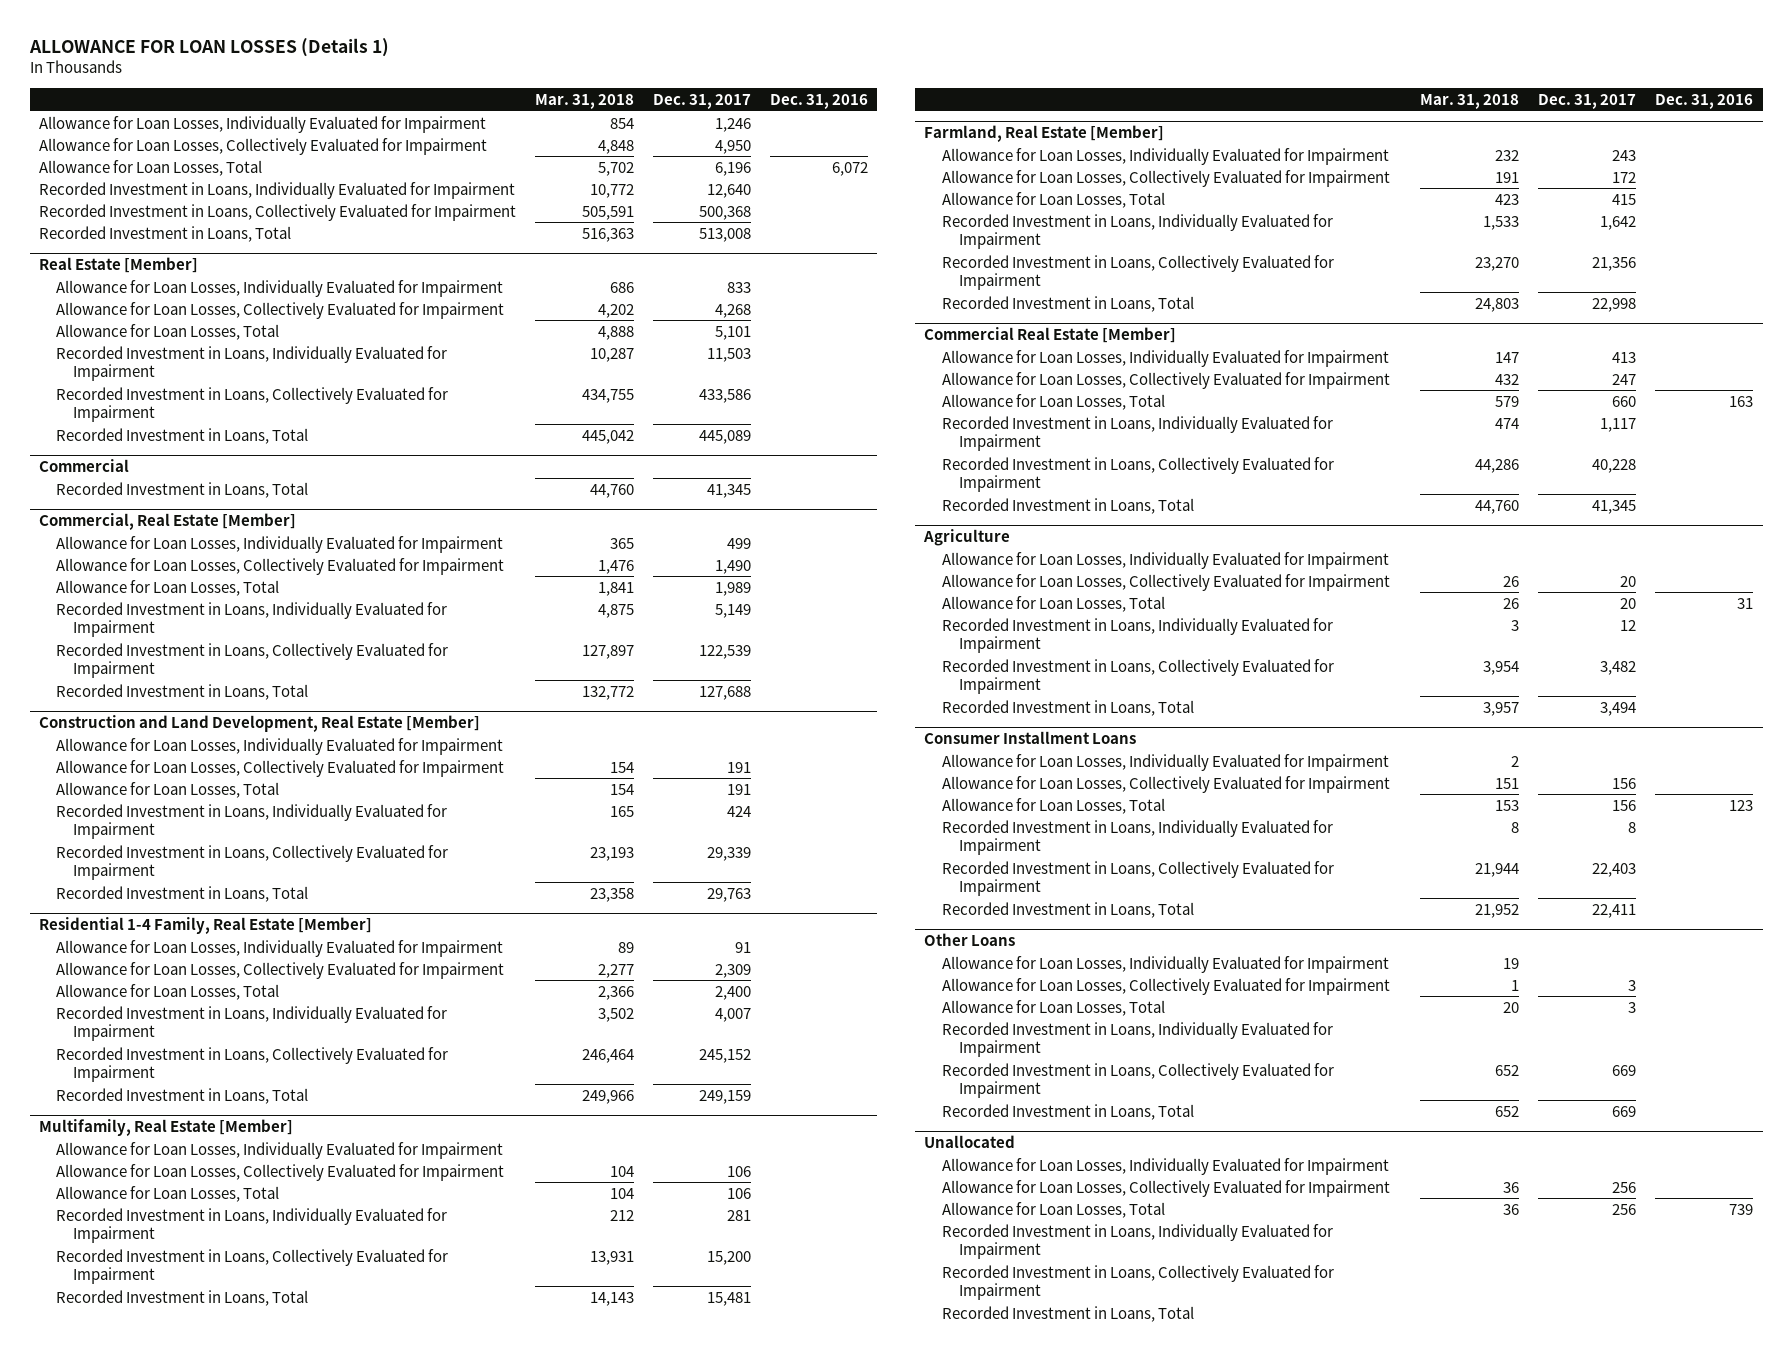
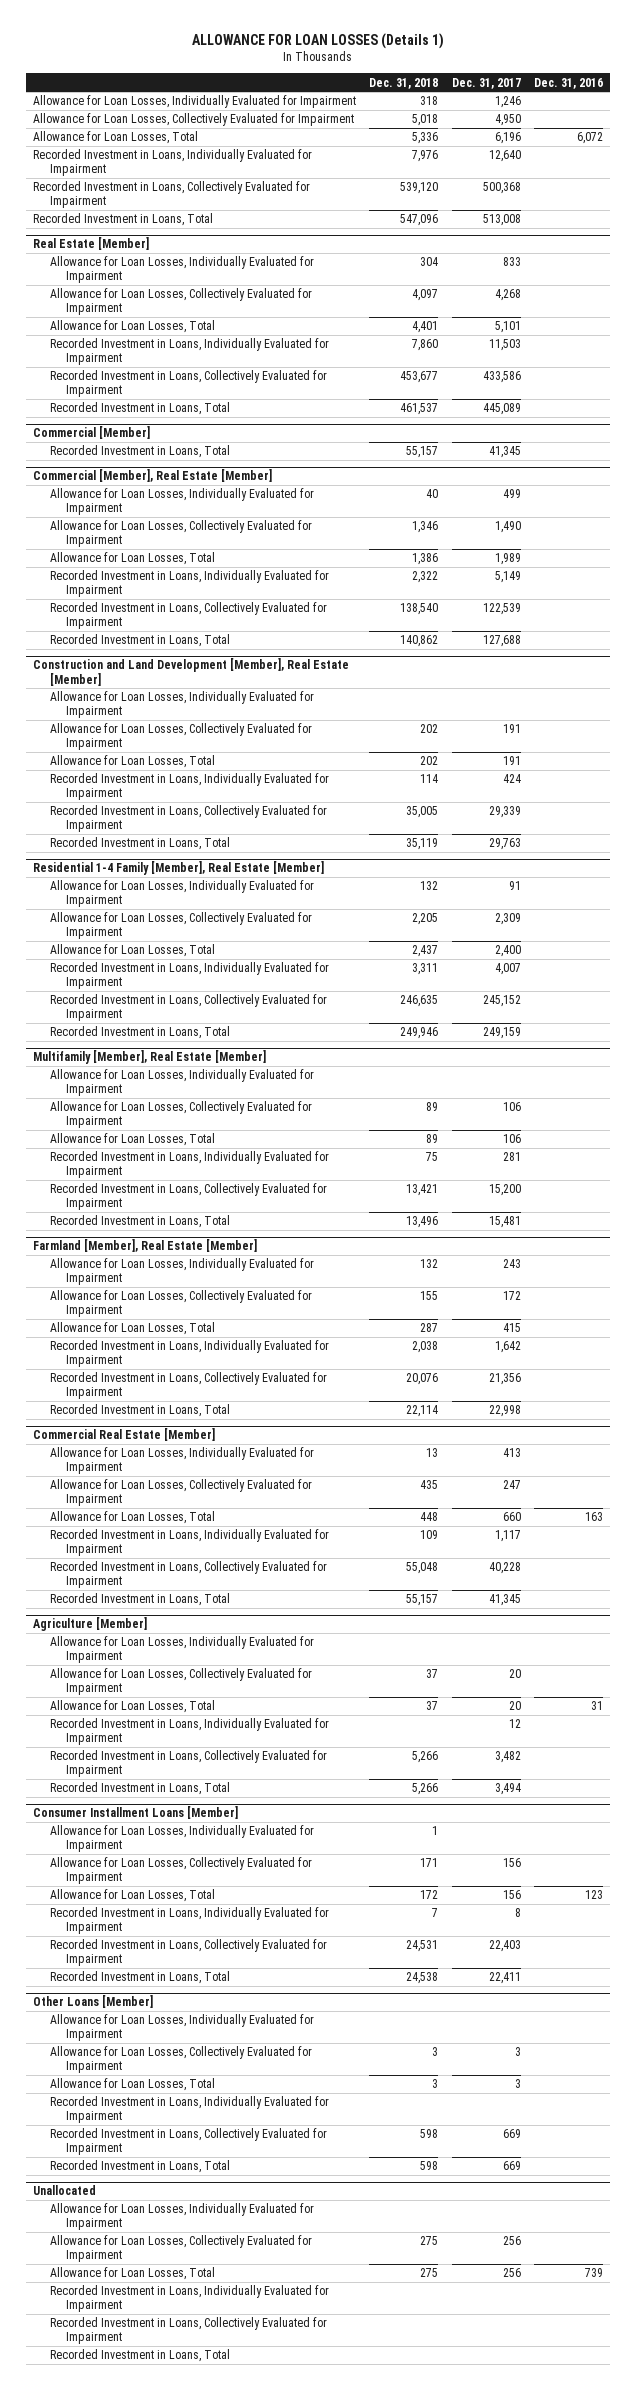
- | Mar. 31, 2018 | Dec. 31, 2017 | Dec. 31, 2016
+ | Dec. 31, 2018 | Dec. 31, 2017 | Dec. 31, 2016
- Commercial
+ Commercial [Member]
- Commercial, Real Estate [Member]
+ Commercial [Member], Real Estate [Member]
- Construction and Land Development, Real Estate [Member]
+ Construction and Land Development [Member], Real Estate [Member]
- Residential 1-4 Family, Real Estate [Member]
+ Residential 1-4 Family [Member], Real Estate [Member]
- Multifamily, Real Estate [Member]
+ Multifamily [Member], Real Estate [Member]
- Farmland, Real Estate [Member]
+ Farmland [Member], Real Estate [Member]
- Agriculture
+ Agriculture [Member]
- Consumer Installment Loans
+ Consumer Installment Loans [Member]
- Other Loans
+ Other Loans [Member]

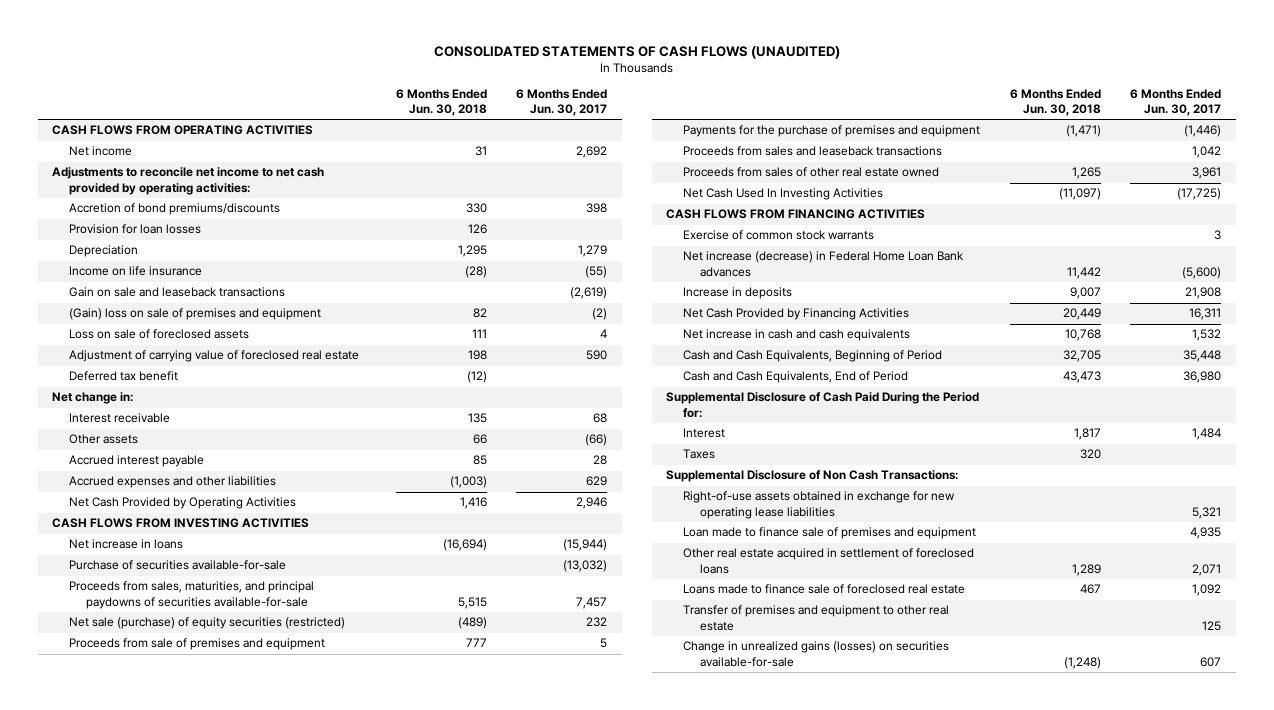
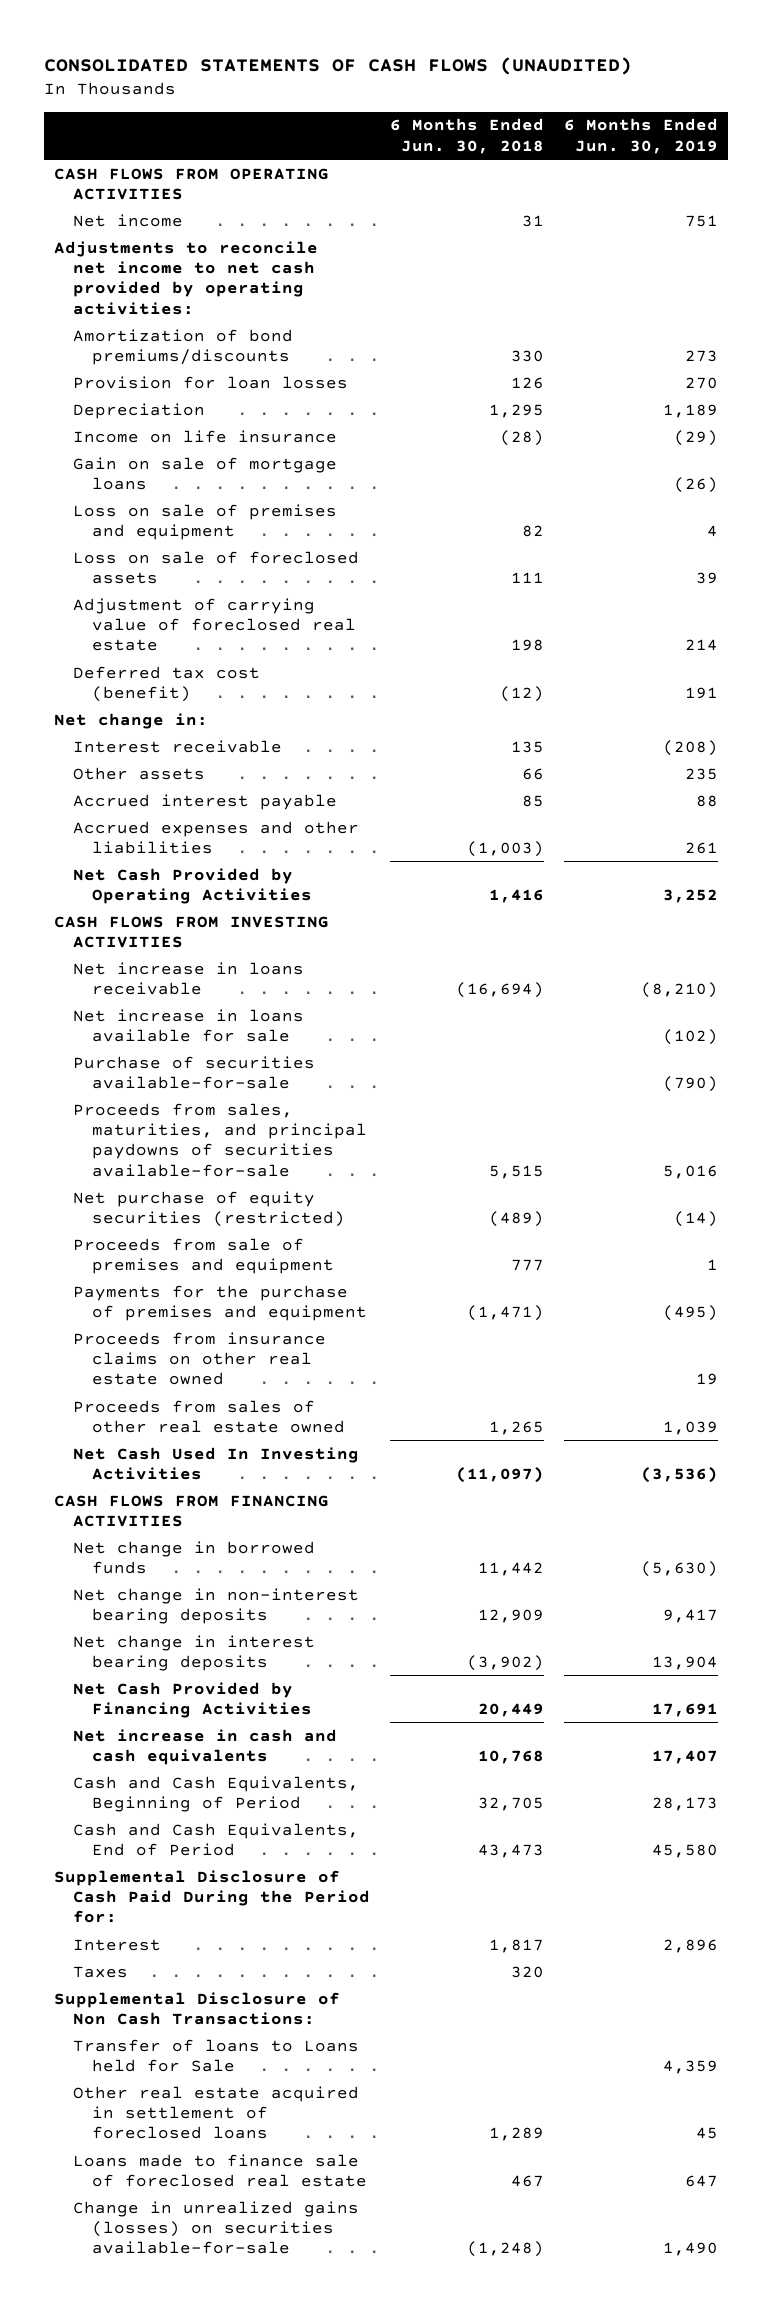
- | 6 Months Ended Jun. 30, 2018 | 6 Months Ended Jun. 30, 2017
+ | 6 Months Ended Jun. 30, 2018 | 6 Months Ended Jun. 30, 2019
- Accretion of bond premiums/discounts | 330 | 398
+ Amortization of bond premiums/discounts | 330 | 273
- Gain on sale and leaseback transactions | | (2,619)
- (Gain) loss on sale of premises and equipment | 82 | (2)
+ Gain on sale of mortgage loans | | (26)
+ Loss on sale of premises and equipment | 82 | 4
- Deferred tax benefit | (12) |
+ Deferred tax cost (benefit) | (12) | 191
- Net increase in loans | (16,694) | (15,944)
+ Net increase in loans receivable | (16,694) | (8,210)
+ Net increase in loans available for sale | | (102)
- Net sale (purchase) of equity securities (restricted) | (489) | 232
+ Net purchase of equity securities (restricted) | (489) | (14)
- Proceeds from sales and leaseback transactions | | 1,042
+ Proceeds from insurance claims on other real estate owned | | 19
- Exercise of common stock warrants | | 3
- Net increase (decrease) in Federal Home Loan Bank advances | 11,442 | (5,600)
- Increase in deposits | 9,007 | 21,908
+ Net change in borrowed funds | 11,442 | (5,630)
+ Net change in non-interest bearing deposits | 12,909 | 9,417
+ Net change in interest bearing deposits | (3,902) | 13,904
- Right-of-use assets obtained in exchange for new operating lease liabilities | | 5,321
- Loan made to finance sale of premises and equipment | | 4,935
+ Transfer of loans to Loans held for Sale | | 4,359
- Transfer of premises and equipment to other real estate | | 125

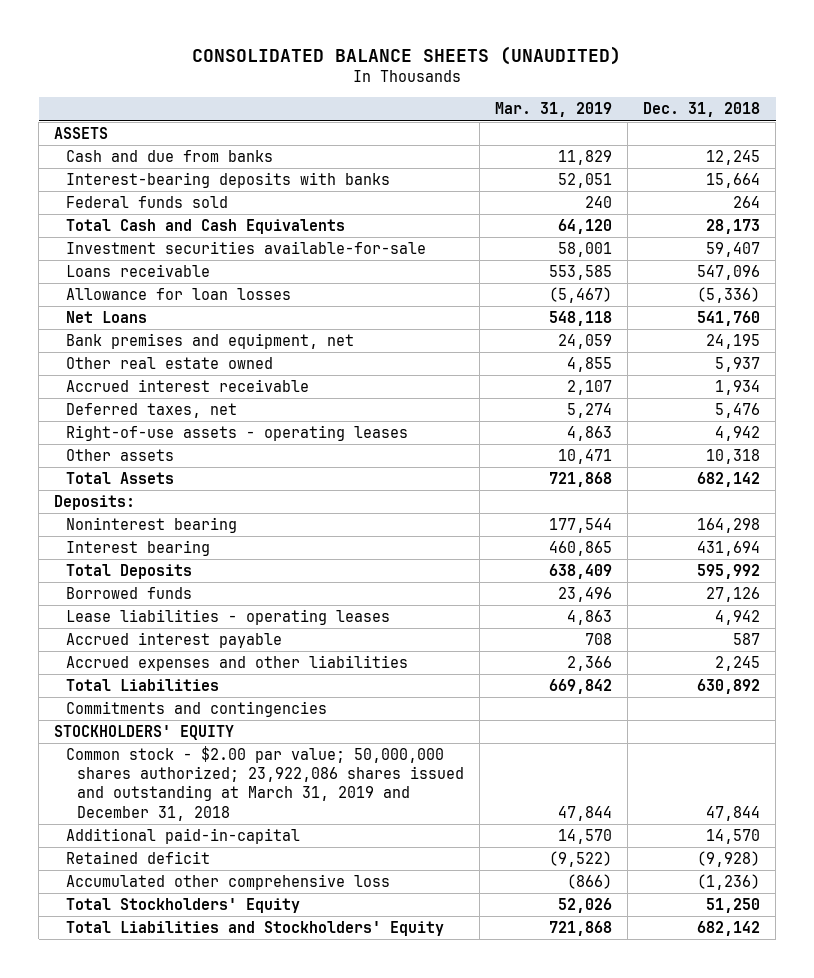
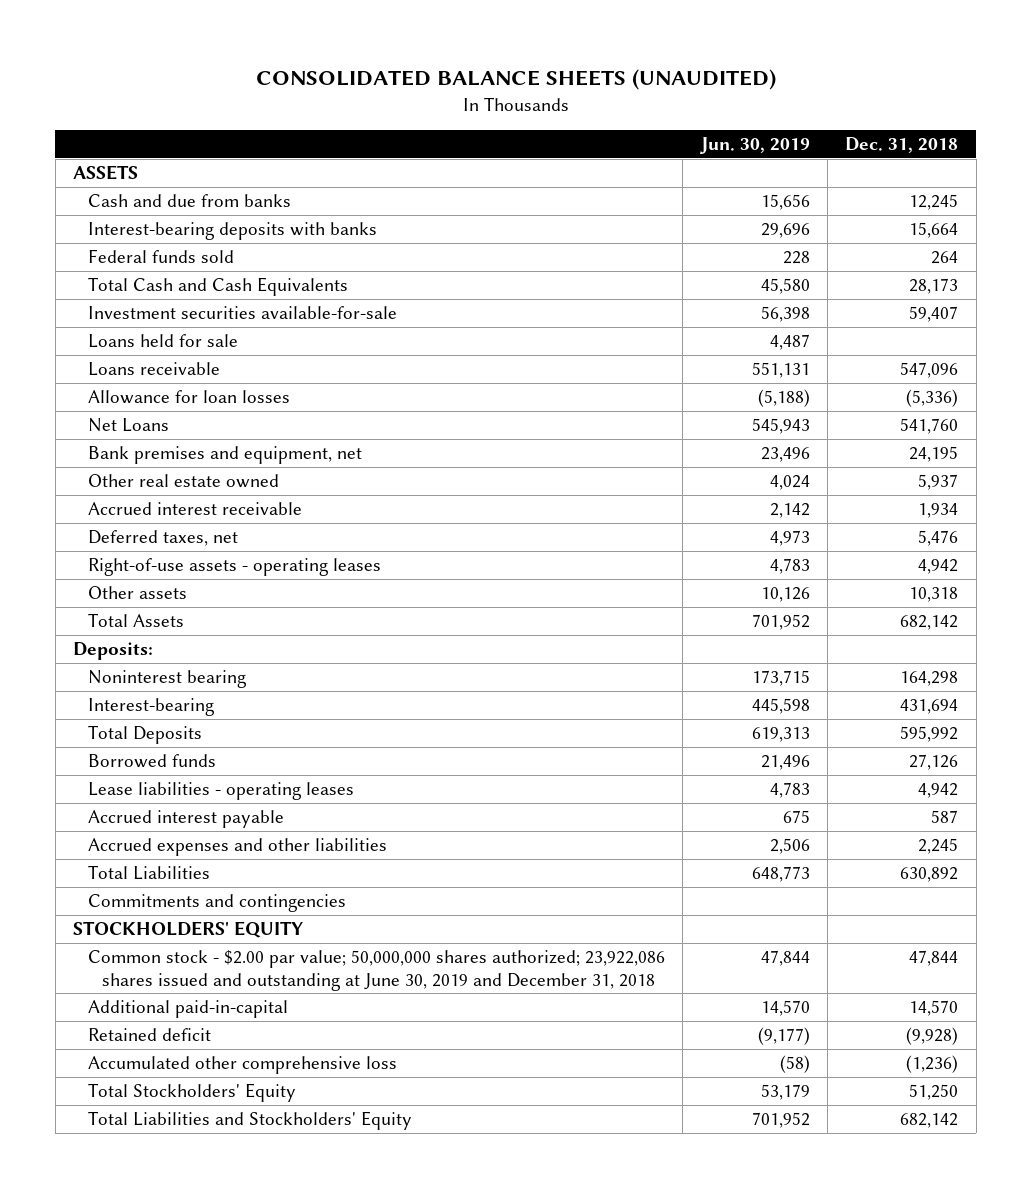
- | Mar. 31, 2019 | Dec. 31, 2018
+ | Jun. 30, 2019 | Dec. 31, 2018
+ Loans held for sale | 4,487 |
- Interest bearing | 460,865 | 431,694
+ Interest-bearing | 445,598 | 431,694
- Common stock - $2.00 par value; 50,000,000 shares authorized; 23,922,086 shares issued and outstanding at March 31, 2019 and December 31, 2018 | 47,844 | 47,844
+ Common stock - $2.00 par value; 50,000,000 shares authorized; 23,922,086 shares issued and outstanding at June 30, 2019 and December 31, 2018 | 47,844 | 47,844

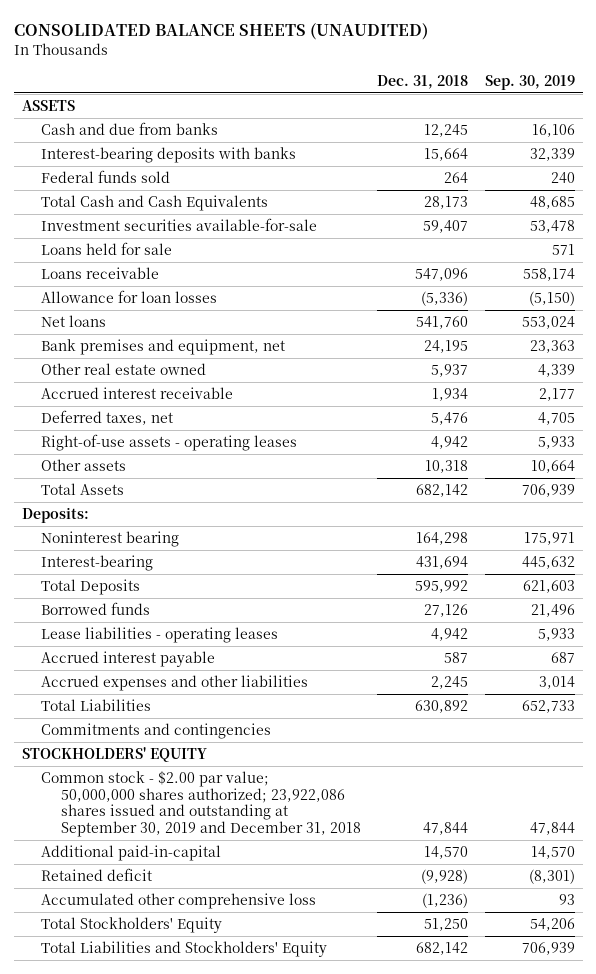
- | Jun. 30, 2019 | Dec. 31, 2018
+ | Dec. 31, 2018 | Sep. 30, 2019
- Net Loans | 545,943 | 541,760
+ Net loans | 541,760 | 553,024
- Common stock - $2.00 par value; 50,000,000 shares authorized; 23,922,086 shares issued and outstanding at June 30, 2019 and December 31, 2018 | 47,844 | 47,844
+ Common stock - $2.00 par value; 50,000,000 shares authorized; 23,922,086 shares issued and outstanding at September 30, 2019 and December 31, 2018 | 47,844 | 47,844

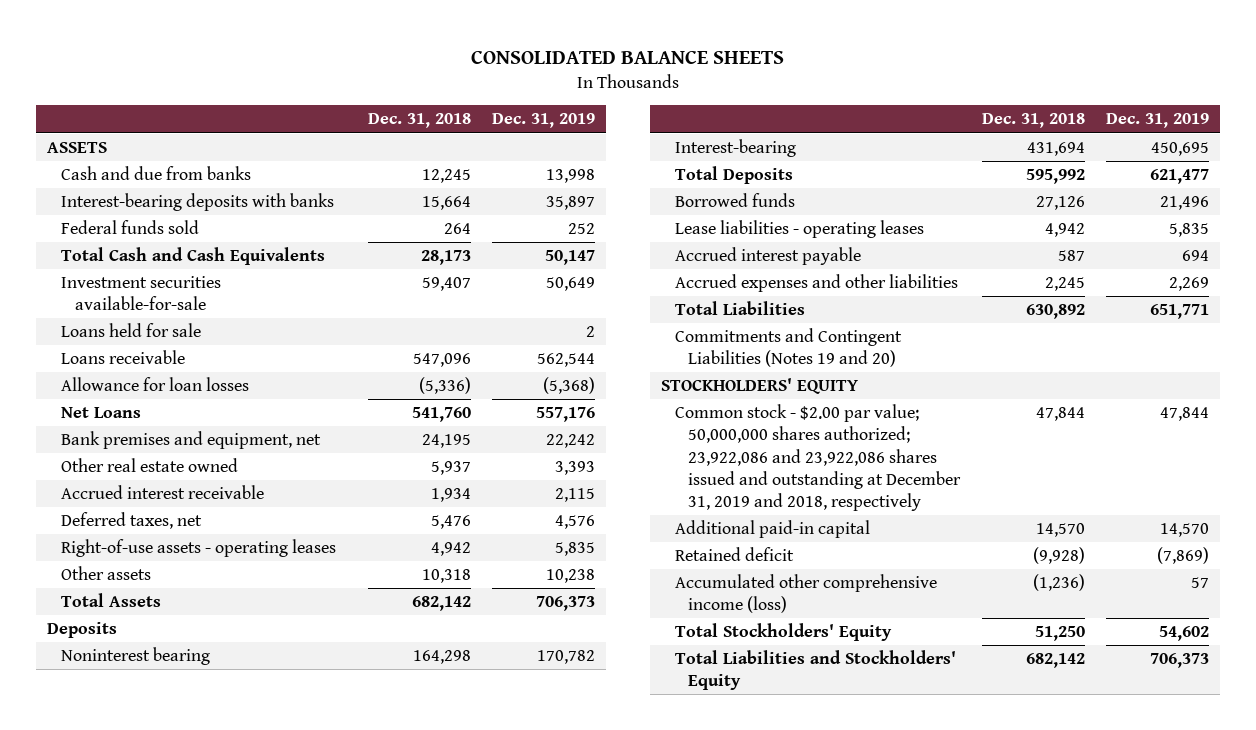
- CONSOLIDATED BALANCE SHEETS (UNAUDITED)
+ CONSOLIDATED BALANCE SHEETS
- | Dec. 31, 2018 | Sep. 30, 2019
+ | Dec. 31, 2018 | Dec. 31, 2019
- Net loans | 541,760 | 553,024
+ Net Loans | 541,760 | 557,176
- Deposits:
+ Deposits
- Commitments and contingencies
+ Commitments and Contingent Liabilities (Notes 19 and 20)
- Common stock - $2.00 par value; 50,000,000 shares authorized; 23,922,086 shares issued and outstanding at September 30, 2019 and December 31, 2018 | 47,844 | 47,844
- Additional paid-in-capital | 14,570 | 14,570
+ Common stock - $2.00 par value; 50,000,000 shares authorized; 23,922,086 and 23,922,086 shares issued and outstanding at December 31, 2019 and 2018, respectively | 47,844 | 47,844
+ Additional paid-in capital | 14,570 | 14,570
- Accumulated other comprehensive loss | (1,236) | 93
+ Accumulated other comprehensive income (loss) | (1,236) | 57

